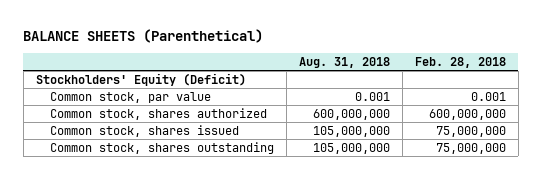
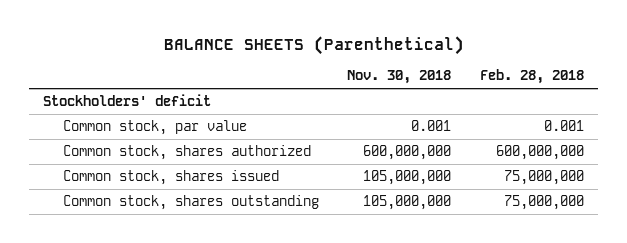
- | Aug. 31, 2018 | Feb. 28, 2018
+ | Nov. 30, 2018 | Feb. 28, 2018
- Stockholders' Equity (Deficit)
+ Stockholders' deficit

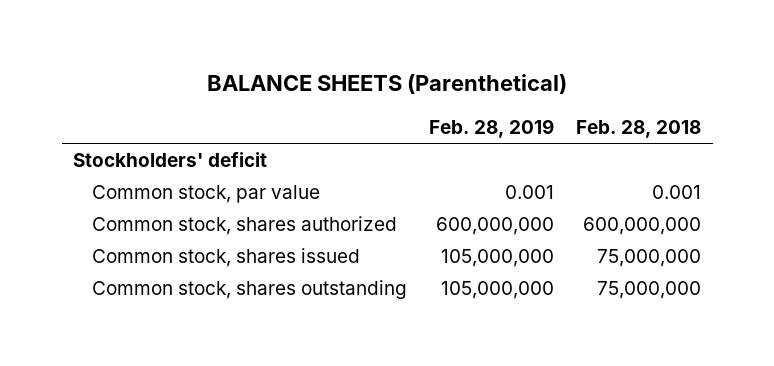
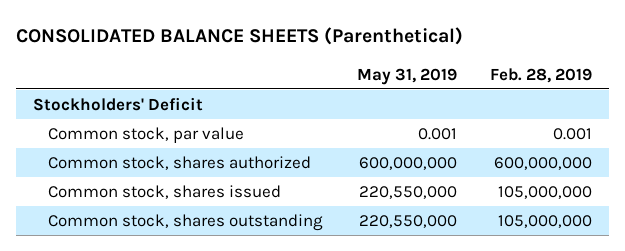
- BALANCE SHEETS (Parenthetical)
+ CONSOLIDATED BALANCE SHEETS (Parenthetical)
- | Feb. 28, 2019 | Feb. 28, 2018
+ | May 31, 2019 | Feb. 28, 2019
- Stockholders' deficit
+ Stockholders' Deficit

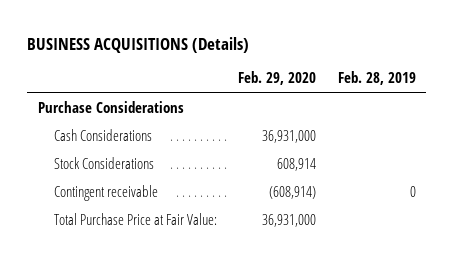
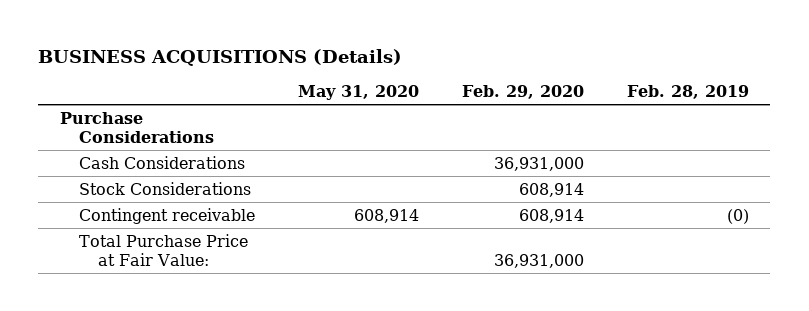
- | Feb. 29, 2020 | Feb. 28, 2019
+ | May 31, 2020 | Feb. 29, 2020 | Feb. 28, 2019
- Contingent receivable | (608,914) | 0
+ Contingent receivable | 608,914 | 608,914 | (0)

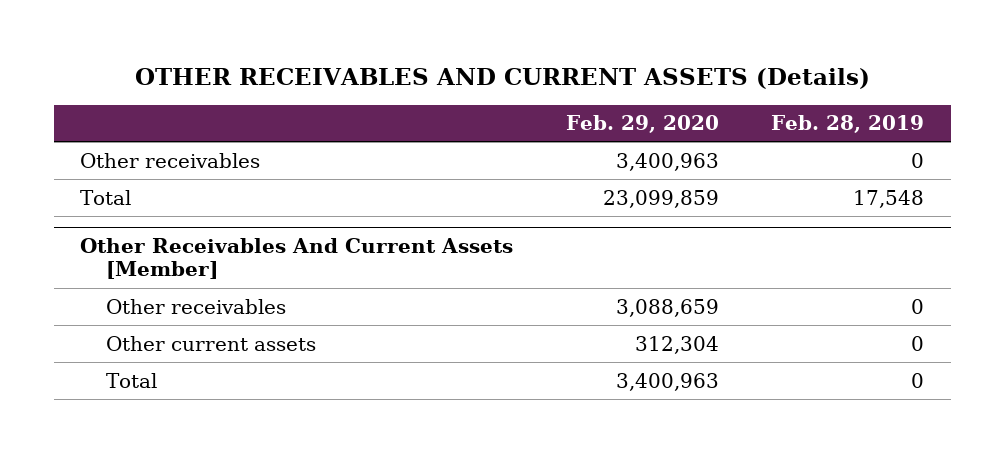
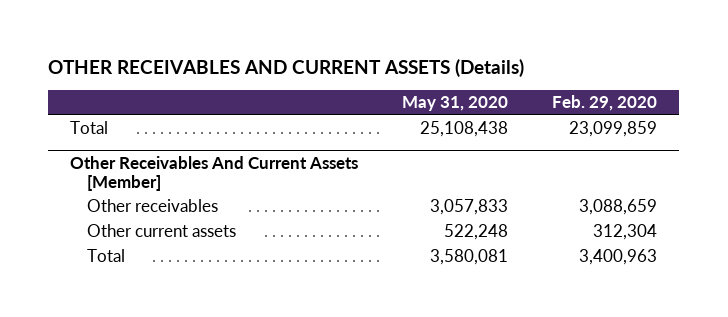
- | Feb. 29, 2020 | Feb. 28, 2019
+ | May 31, 2020 | Feb. 29, 2020
- Other receivables | 3,400,963 | 0

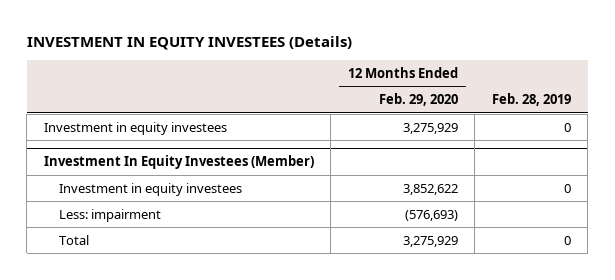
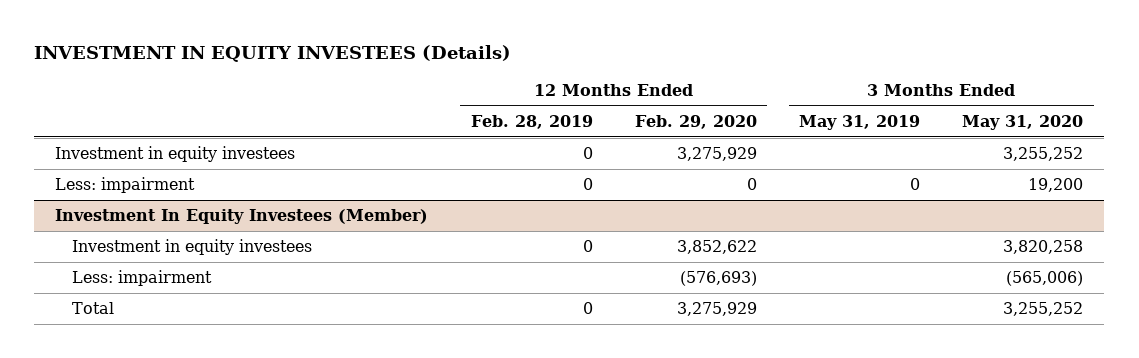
- | 12 Months Ended Feb. 29, 2020 | Feb. 28, 2019
+ | 12 Months Ended Feb. 28, 2019 | 12 Months Ended Feb. 29, 2020 | 3 Months Ended May 31, 2019 | 3 Months Ended May 31, 2020
+ Less: impairment | 0 | 0 | 0 | 19,200

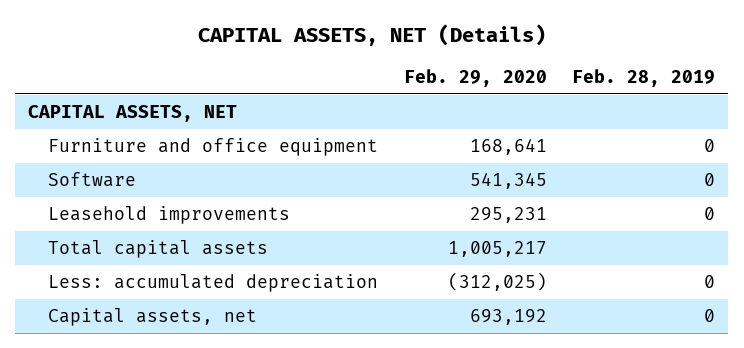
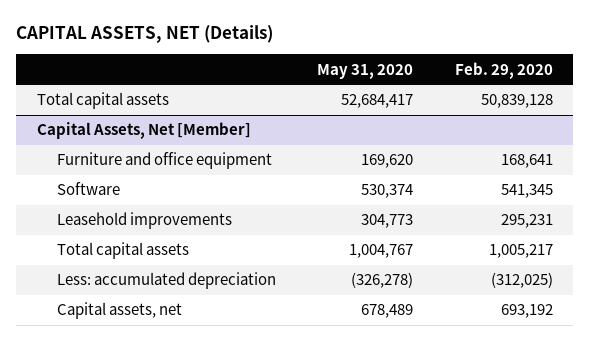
- | Feb. 29, 2020 | Feb. 28, 2019
+ | May 31, 2020 | Feb. 29, 2020
- CAPITAL ASSETS, NET
+ Total capital assets | 52,684,417 | 50,839,128
+ Capital Assets, Net [Member]

